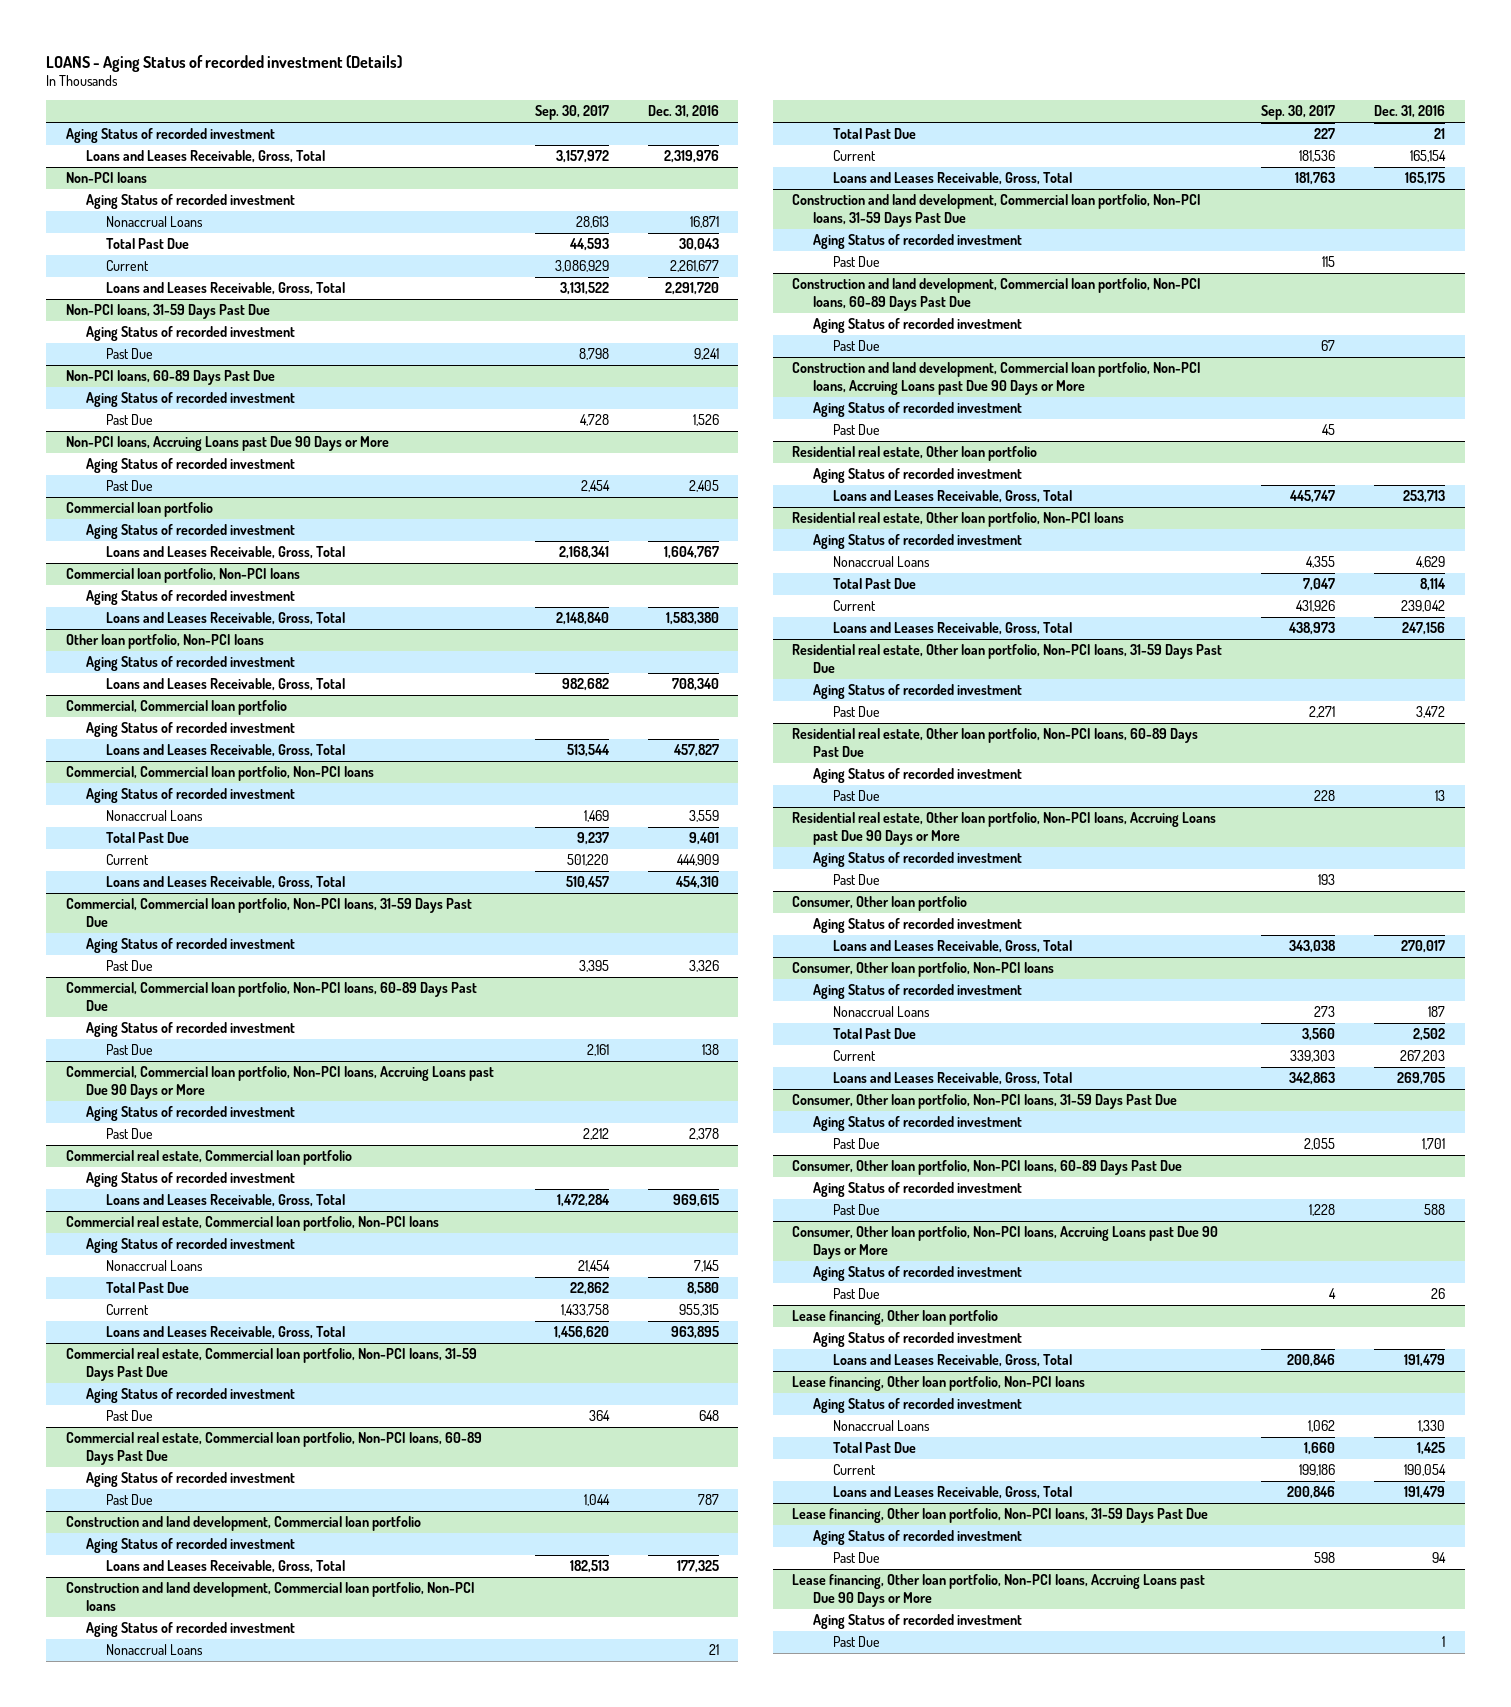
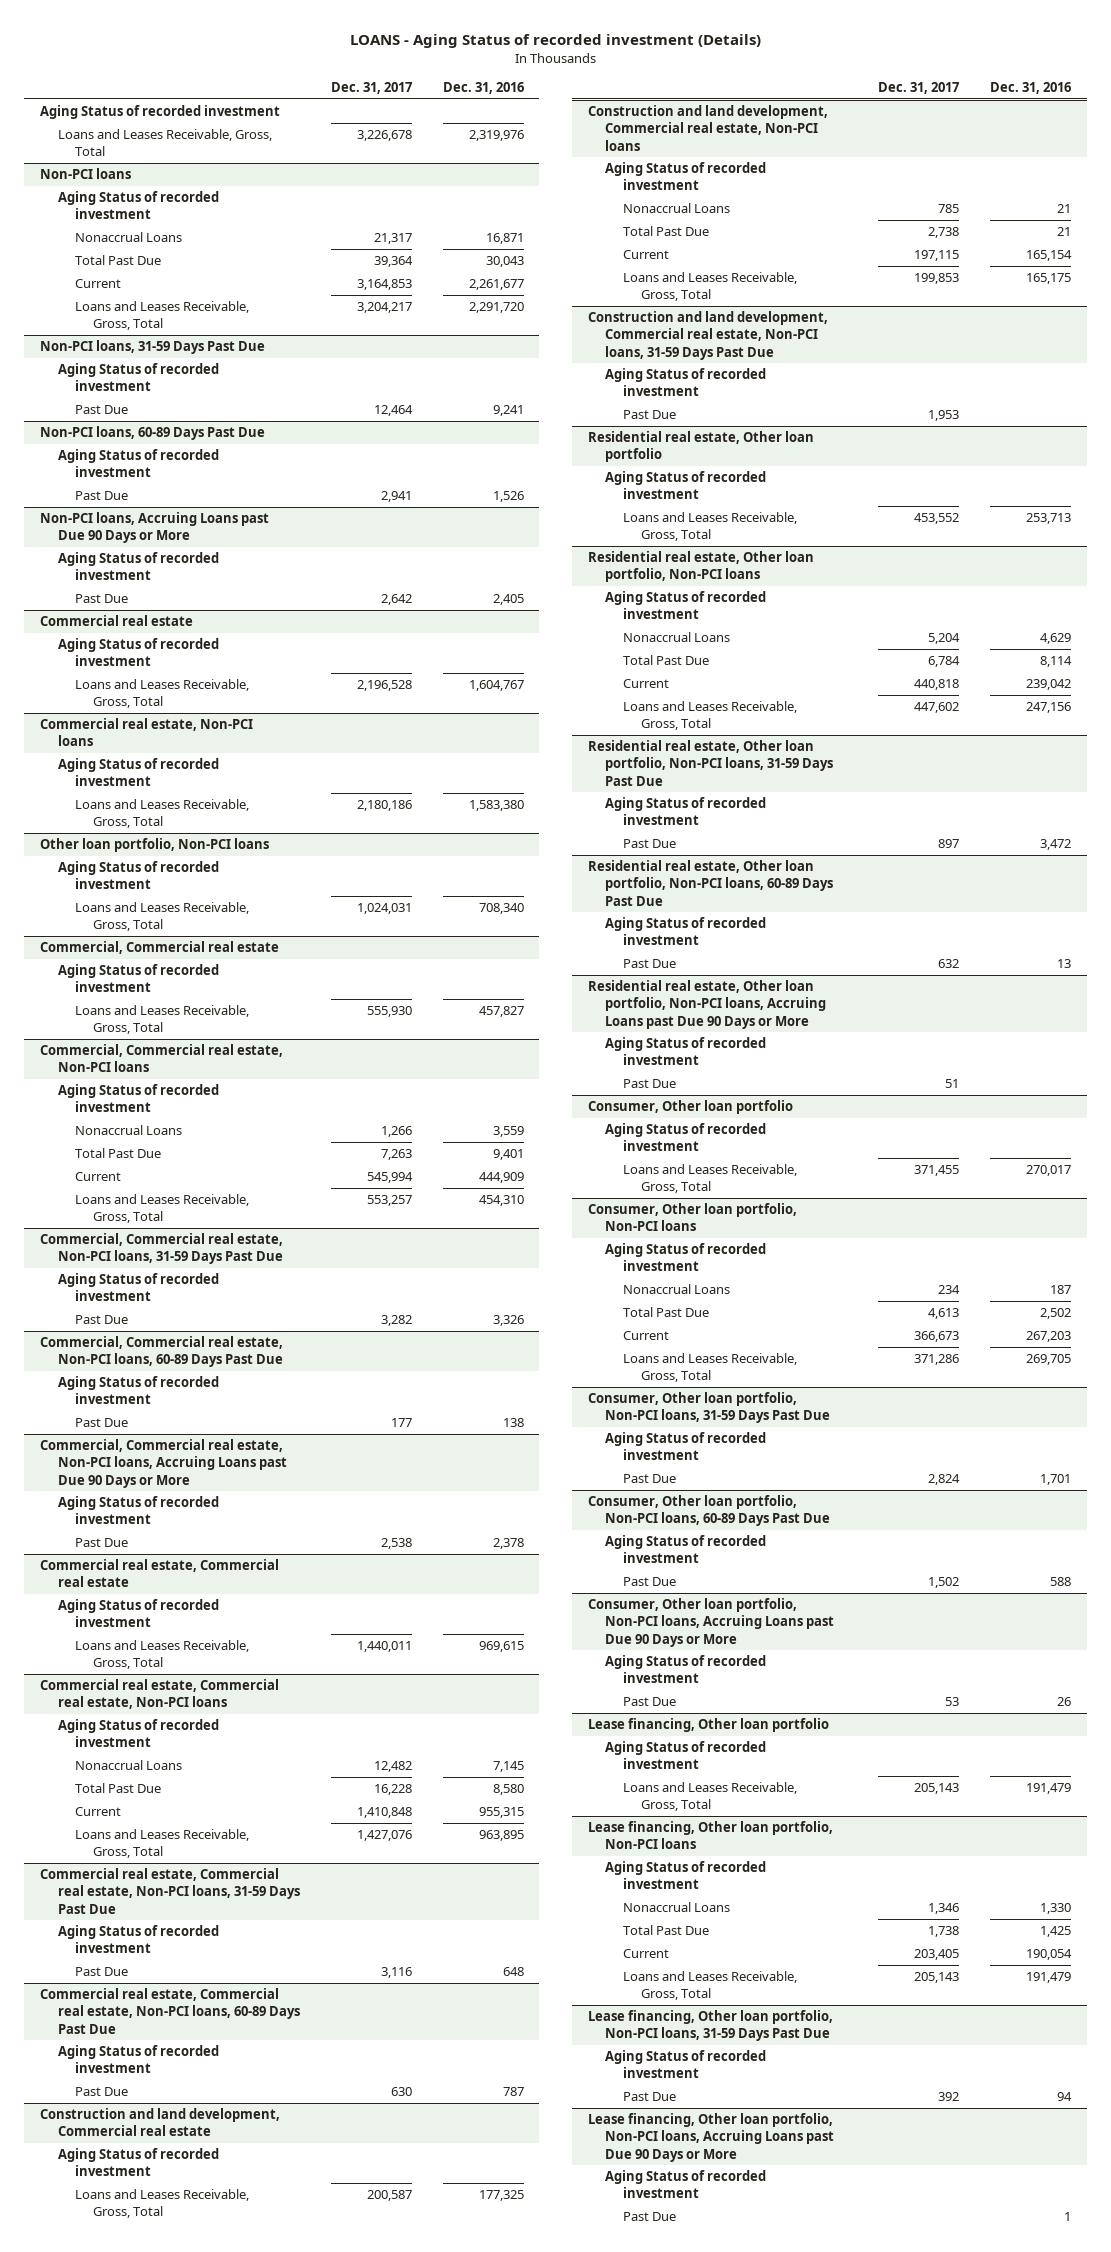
- | Sep. 30, 2017 | Dec. 31, 2016
+ | Dec. 31, 2017 | Dec. 31, 2016
- Commercial loan portfolio
+ Commercial real estate
- Commercial loan portfolio, Non-PCI loans
+ Commercial real estate, Non-PCI loans
- Commercial, Commercial loan portfolio
+ Commercial, Commercial real estate
- Commercial, Commercial loan portfolio, Non-PCI loans
+ Commercial, Commercial real estate, Non-PCI loans
- Commercial, Commercial loan portfolio, Non-PCI loans, 31-59 Days Past Due
+ Commercial, Commercial real estate, Non-PCI loans, 31-59 Days Past Due
- Commercial, Commercial loan portfolio, Non-PCI loans, 60-89 Days Past Due
+ Commercial, Commercial real estate, Non-PCI loans, 60-89 Days Past Due
- Commercial, Commercial loan portfolio, Non-PCI loans, Accruing Loans past Due 90 Days or More
+ Commercial, Commercial real estate, Non-PCI loans, Accruing Loans past Due 90 Days or More
- Commercial real estate, Commercial loan portfolio
+ Commercial real estate, Commercial real estate
- Commercial real estate, Commercial loan portfolio, Non-PCI loans
+ Commercial real estate, Commercial real estate, Non-PCI loans
- Commercial real estate, Commercial loan portfolio, Non-PCI loans, 31-59 Days Past Due
+ Commercial real estate, Commercial real estate, Non-PCI loans, 31-59 Days Past Due
- Commercial real estate, Commercial loan portfolio, Non-PCI loans, 60-89 Days Past Due
+ Commercial real estate, Commercial real estate, Non-PCI loans, 60-89 Days Past Due
- Construction and land development, Commercial loan portfolio
+ Construction and land development, Commercial real estate
- Construction and land development, Commercial loan portfolio, Non-PCI loans
+ Construction and land development, Commercial real estate, Non-PCI loans
- Construction and land development, Commercial loan portfolio, Non-PCI loans, 31-59 Days Past Due
- Aging Status of recorded investment
- Past Due | 115 |
- Construction and land development, Commercial loan portfolio, Non-PCI loans, 60-89 Days Past Due
- Aging Status of recorded investment
- Past Due | 67 |
- Construction and land development, Commercial loan portfolio, Non-PCI loans, Accruing Loans past Due 90 Days or More
+ Construction and land development, Commercial real estate, Non-PCI loans, 31-59 Days Past Due

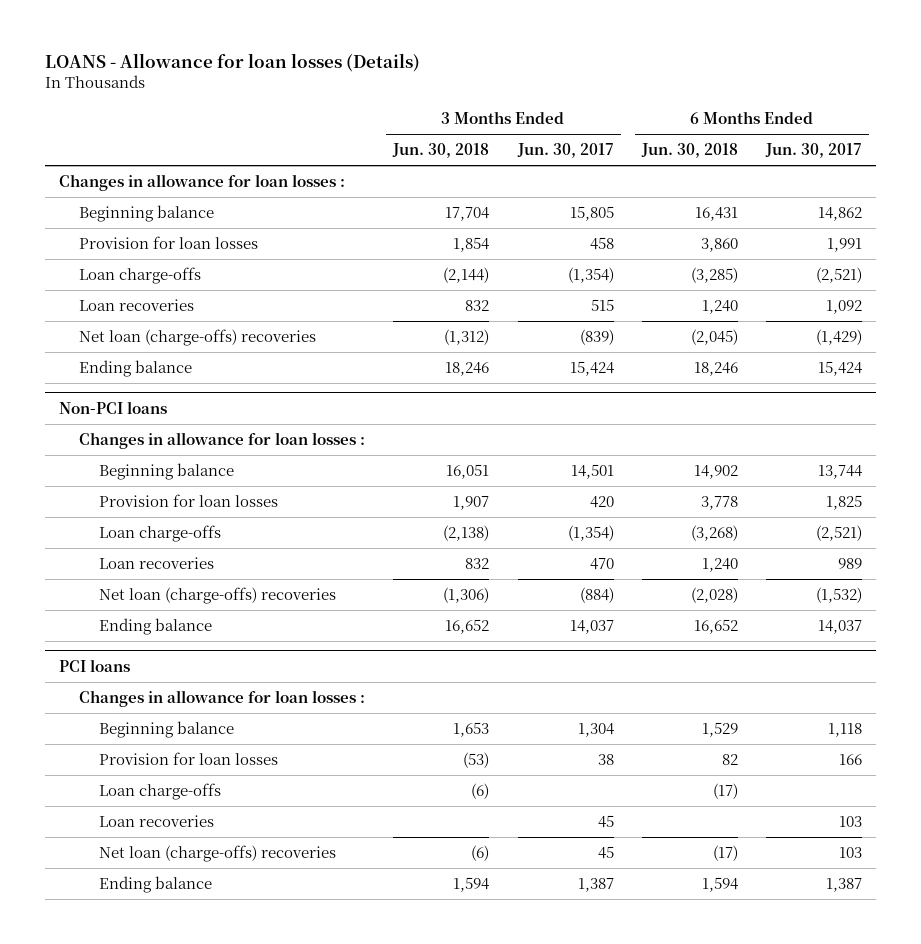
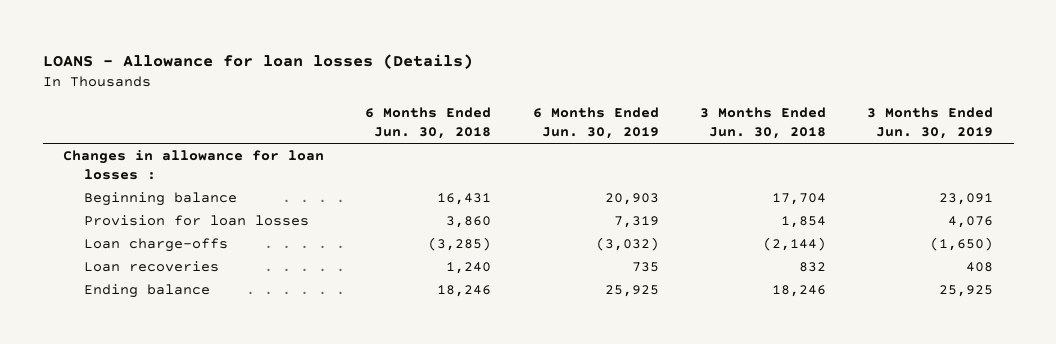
- | 3 Months Ended Jun. 30, 2018 | 3 Months Ended Jun. 30, 2017 | 6 Months Ended Jun. 30, 2018 | 6 Months Ended Jun. 30, 2017
+ | 6 Months Ended Jun. 30, 2018 | 6 Months Ended Jun. 30, 2019 | 3 Months Ended Jun. 30, 2018 | 3 Months Ended Jun. 30, 2019
- Net loan (charge-offs) recoveries | (1,312) | (839) | (2,045) | (1,429)
- Non-PCI loans
- Changes in allowance for loan losses :
- Beginning balance | 16,051 | 14,501 | 14,902 | 13,744
- Provision for loan losses | 1,907 | 420 | 3,778 | 1,825
- Loan charge-offs | (2,138) | (1,354) | (3,268) | (2,521)
- Loan recoveries | 832 | 470 | 1,240 | 989
- Net loan (charge-offs) recoveries | (1,306) | (884) | (2,028) | (1,532)
- Ending balance | 16,652 | 14,037 | 16,652 | 14,037
- PCI loans
- Changes in allowance for loan losses :
- Beginning balance | 1,653 | 1,304 | 1,529 | 1,118
- Provision for loan losses | (53) | 38 | 82 | 166
- Loan charge-offs | (6) | | (17) |
- Loan recoveries | | 45 | | 103
- Net loan (charge-offs) recoveries | (6) | 45 | (17) | 103
- Ending balance | 1,594 | 1,387 | 1,594 | 1,387

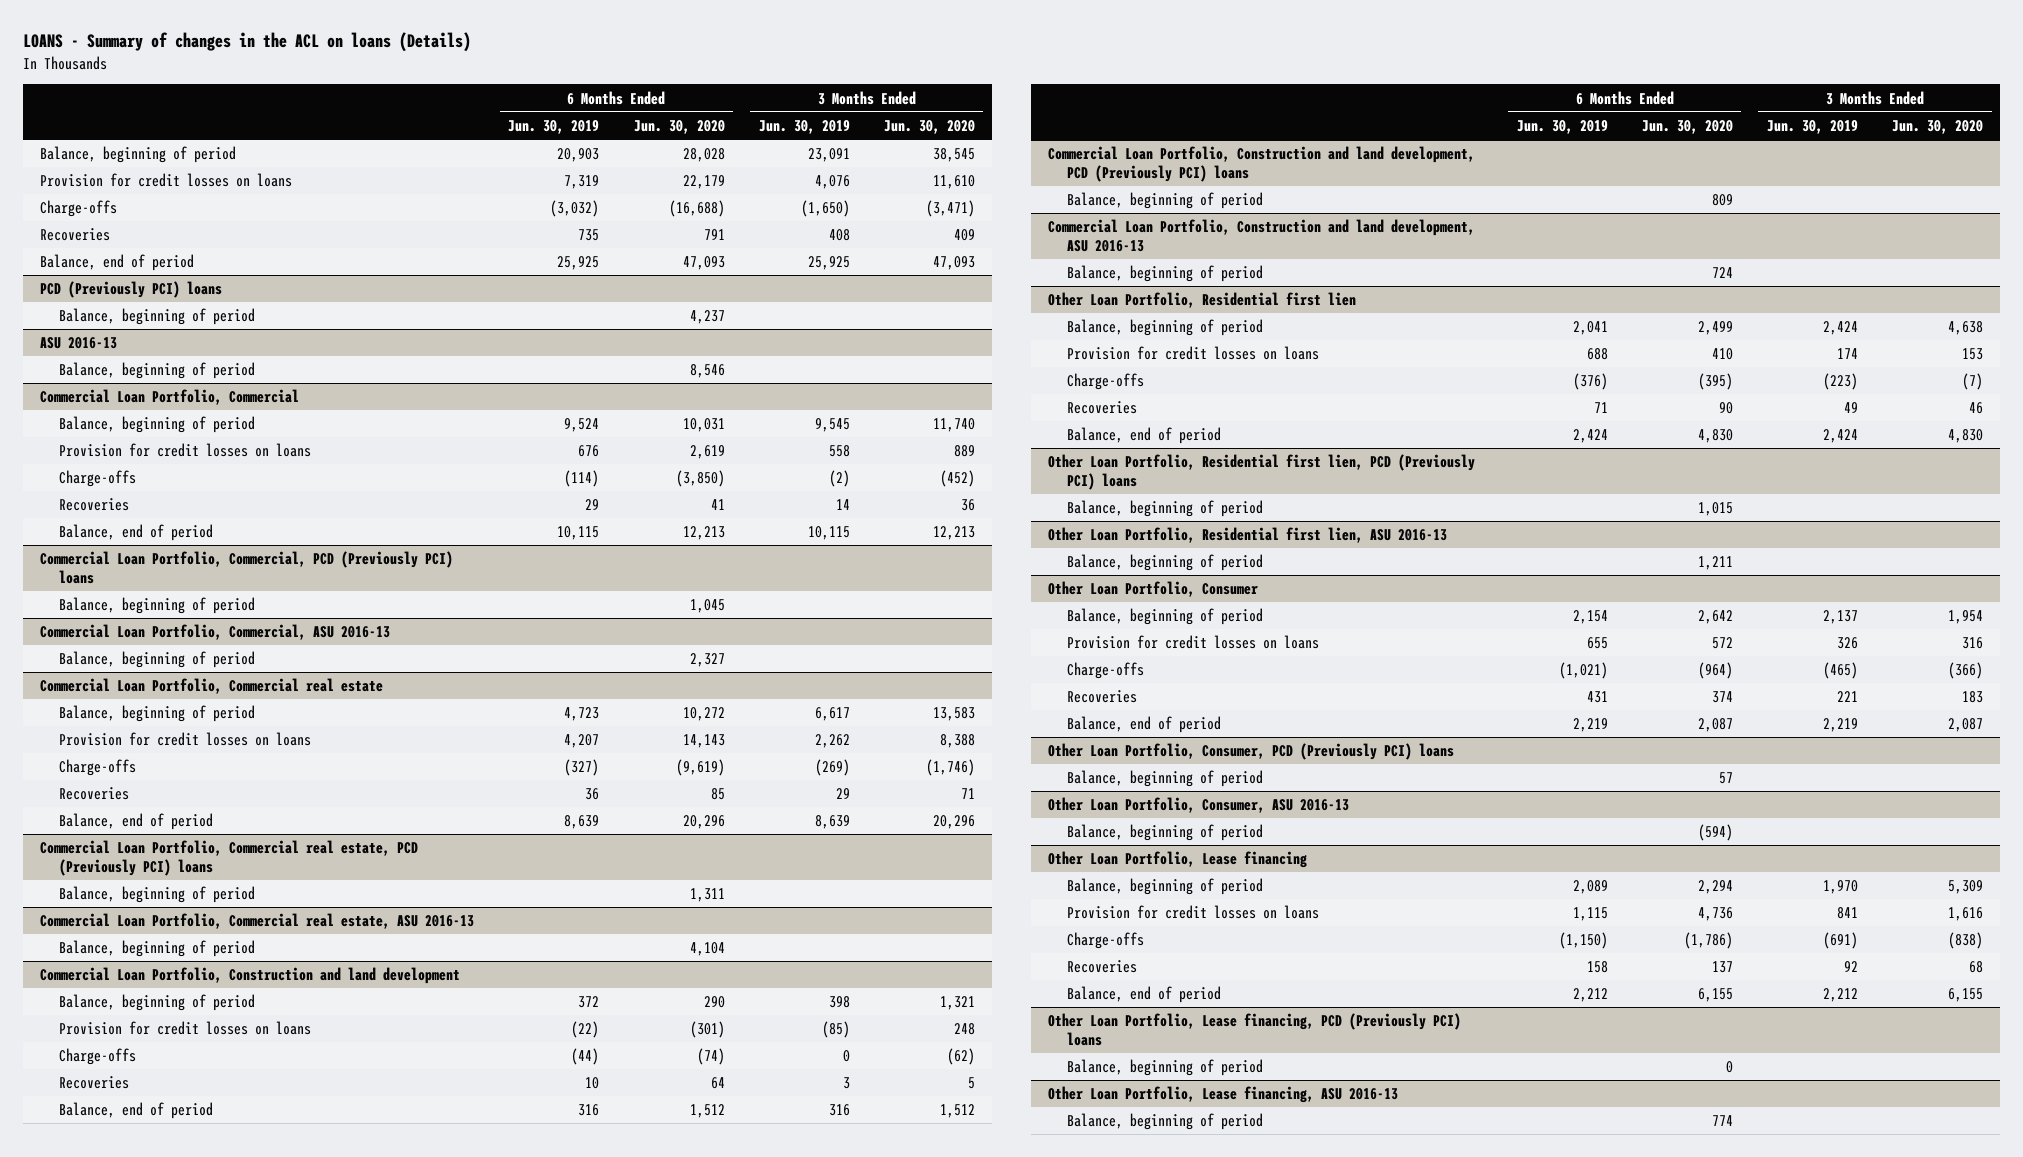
- LOANS - Allowance for loan losses (Details)
+ LOANS - Summary of changes in the ACL on loans (Details)
- | 6 Months Ended Jun. 30, 2018 | 6 Months Ended Jun. 30, 2019 | 3 Months Ended Jun. 30, 2018 | 3 Months Ended Jun. 30, 2019
+ | 6 Months Ended Jun. 30, 2019 | 6 Months Ended Jun. 30, 2020 | 3 Months Ended Jun. 30, 2019 | 3 Months Ended Jun. 30, 2020
- Changes in allowance for loan losses :
- Beginning balance | 16,431 | 20,903 | 17,704 | 23,091
- Provision for loan losses | 3,860 | 7,319 | 1,854 | 4,076
- Loan charge-offs | (3,285) | (3,032) | (2,144) | (1,650)
- Loan recoveries | 1,240 | 735 | 832 | 408
- Ending balance | 18,246 | 25,925 | 18,246 | 25,925
+ Balance, beginning of period | 20,903 | 28,028 | 23,091 | 38,545
+ Provision for credit losses on loans | 7,319 | 22,179 | 4,076 | 11,610
+ Charge-offs | (3,032) | (16,688) | (1,650) | (3,471)
+ Recoveries | 735 | 791 | 408 | 409
+ Balance, end of period | 25,925 | 47,093 | 25,925 | 47,093
+ PCD (Previously PCI) loans
+ Balance, beginning of period | | 4,237 | |
+ ASU 2016-13
+ Balance, beginning of period | | 8,546 | |
+ Commercial Loan Portfolio, Commercial
+ Balance, beginning of period | 9,524 | 10,031 | 9,545 | 11,740
+ Provision for credit losses on loans | 676 | 2,619 | 558 | 889
+ Charge-offs | (114) | (3,850) | (2) | (452)
+ Recoveries | 29 | 41 | 14 | 36
+ Balance, end of period | 10,115 | 12,213 | 10,115 | 12,213
+ Commercial Loan Portfolio, Commercial, PCD (Previously PCI) loans
+ Balance, beginning of period | | 1,045 | |
+ Commercial Loan Portfolio, Commercial, ASU 2016-13
+ Balance, beginning of period | | 2,327 | |
+ Commercial Loan Portfolio, Commercial real estate
+ Balance, beginning of period | 4,723 | 10,272 | 6,617 | 13,583
+ Provision for credit losses on loans | 4,207 | 14,143 | 2,262 | 8,388
+ Charge-offs | (327) | (9,619) | (269) | (1,746)
+ Recoveries | 36 | 85 | 29 | 71
+ Balance, end of period | 8,639 | 20,296 | 8,639 | 20,296
+ Commercial Loan Portfolio, Commercial real estate, PCD (Previously PCI) loans
+ Balance, beginning of period | | 1,311 | |
+ Commercial Loan Portfolio, Commercial real estate, ASU 2016-13
+ Balance, beginning of period | | 4,104 | |
+ Commercial Loan Portfolio, Construction and land development
+ Balance, beginning of period | 372 | 290 | 398 | 1,321
+ Provision for credit losses on loans | (22) | (301) | (85) | 248
+ Charge-offs | (44) | (74) | 0 | (62)
+ Recoveries | 10 | 64 | 3 | 5
+ Balance, end of period | 316 | 1,512 | 316 | 1,512
+ Commercial Loan Portfolio, Construction and land development, PCD (Previously PCI) loans
+ Balance, beginning of period | | 809 | |
+ Commercial Loan Portfolio, Construction and land development, ASU 2016-13
+ Balance, beginning of period | | 724 | |
+ Other Loan Portfolio, Residential first lien
+ Balance, beginning of period | 2,041 | 2,499 | 2,424 | 4,638
+ Provision for credit losses on loans | 688 | 410 | 174 | 153
+ Charge-offs | (376) | (395) | (223) | (7)
+ Recoveries | 71 | 90 | 49 | 46
+ Balance, end of period | 2,424 | 4,830 | 2,424 | 4,830
+ Other Loan Portfolio, Residential first lien, PCD (Previously PCI) loans
+ Balance, beginning of period | | 1,015 | |
+ Other Loan Portfolio, Residential first lien, ASU 2016-13
+ Balance, beginning of period | | 1,211 | |
+ Other Loan Portfolio, Consumer
+ Balance, beginning of period | 2,154 | 2,642 | 2,137 | 1,954
+ Provision for credit losses on loans | 655 | 572 | 326 | 316
+ Charge-offs | (1,021) | (964) | (465) | (366)
+ Recoveries | 431 | 374 | 221 | 183
+ Balance, end of period | 2,219 | 2,087 | 2,219 | 2,087
+ Other Loan Portfolio, Consumer, PCD (Previously PCI) loans
+ Balance, beginning of period | | 57 | |
+ Other Loan Portfolio, Consumer, ASU 2016-13
+ Balance, beginning of period | | (594) | |
+ Other Loan Portfolio, Lease financing
+ Balance, beginning of period | 2,089 | 2,294 | 1,970 | 5,309
+ Provision for credit losses on loans | 1,115 | 4,736 | 841 | 1,616
+ Charge-offs | (1,150) | (1,786) | (691) | (838)
+ Recoveries | 158 | 137 | 92 | 68
+ Balance, end of period | 2,212 | 6,155 | 2,212 | 6,155
+ Other Loan Portfolio, Lease financing, PCD (Previously PCI) loans
+ Balance, beginning of period | | 0 | |
+ Other Loan Portfolio, Lease financing, ASU 2016-13
+ Balance, beginning of period | | 774 | |

